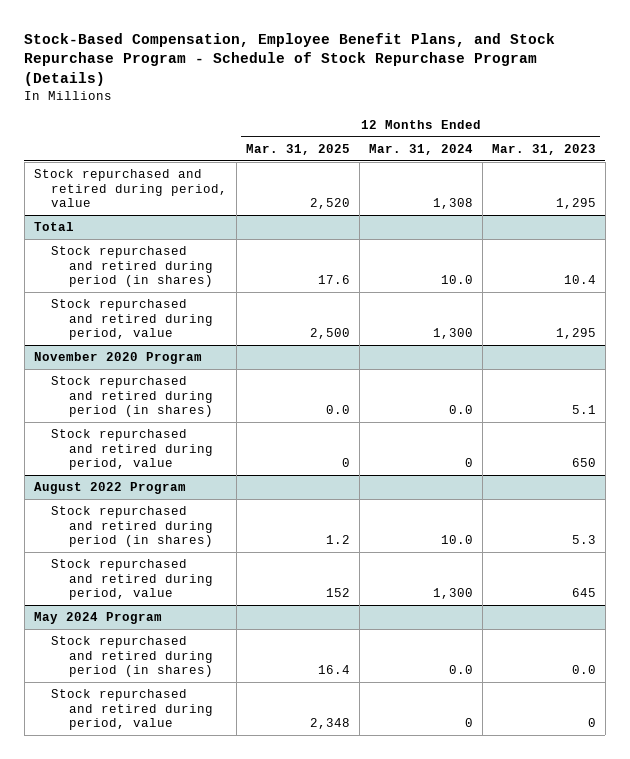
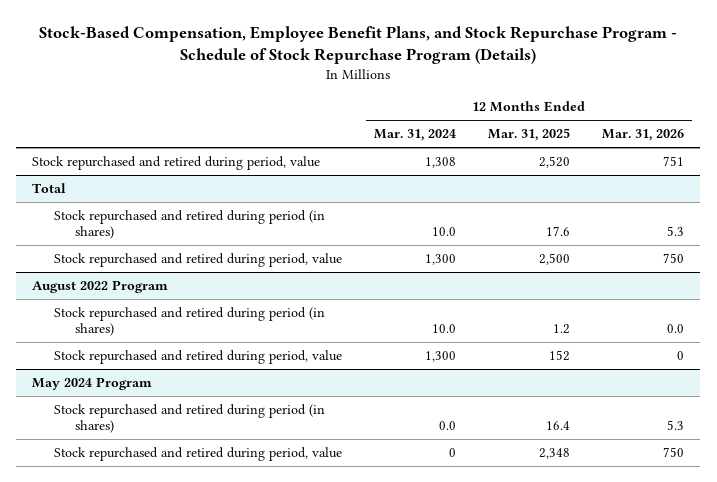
- | 12 Months Ended Mar. 31, 2025 | 12 Months Ended Mar. 31, 2024 | 12 Months Ended Mar. 31, 2023
+ | 12 Months Ended Mar. 31, 2024 | 12 Months Ended Mar. 31, 2025 | 12 Months Ended Mar. 31, 2026
- November 2020 Program
- Stock repurchased and retired during period (in shares) | 0.0 | 0.0 | 5.1
- Stock repurchased and retired during period, value | 0 | 0 | 650

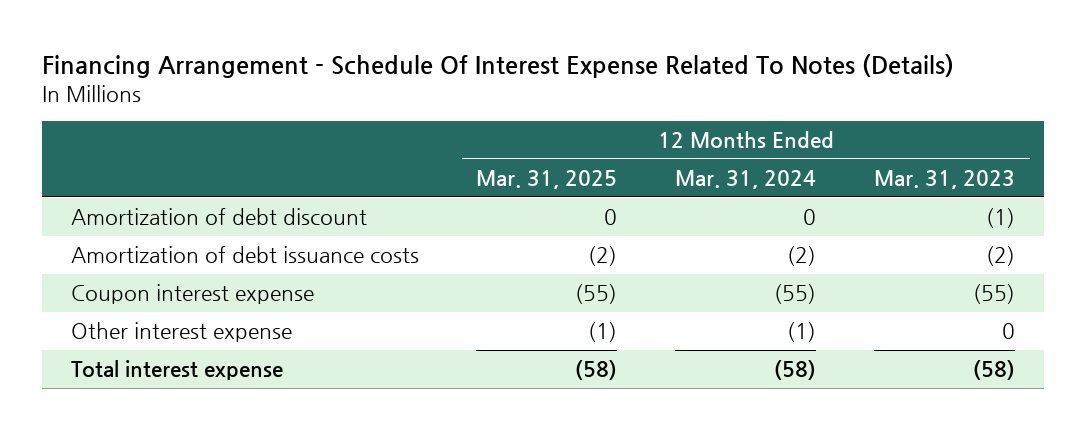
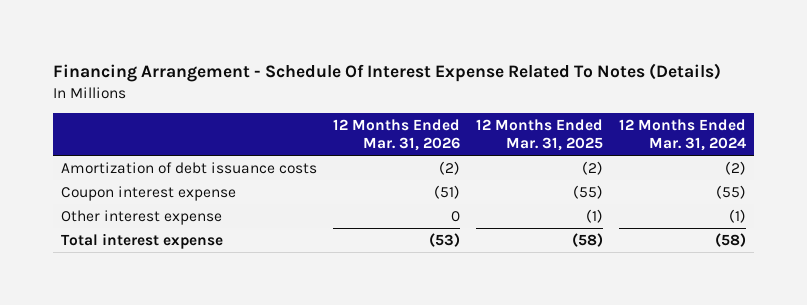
- | 12 Months Ended Mar. 31, 2025 | 12 Months Ended Mar. 31, 2024 | 12 Months Ended Mar. 31, 2023
+ | 12 Months Ended Mar. 31, 2026 | 12 Months Ended Mar. 31, 2025 | 12 Months Ended Mar. 31, 2024
- Amortization of debt discount | 0 | 0 | (1)

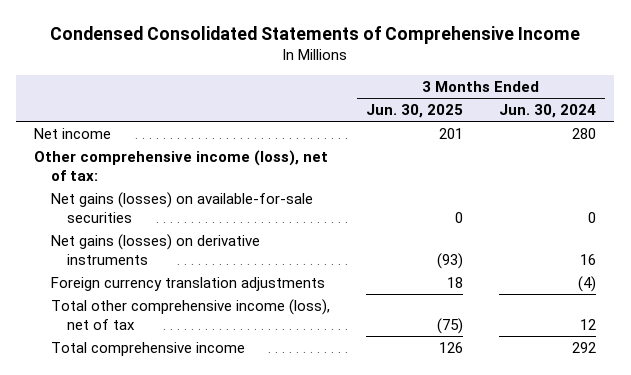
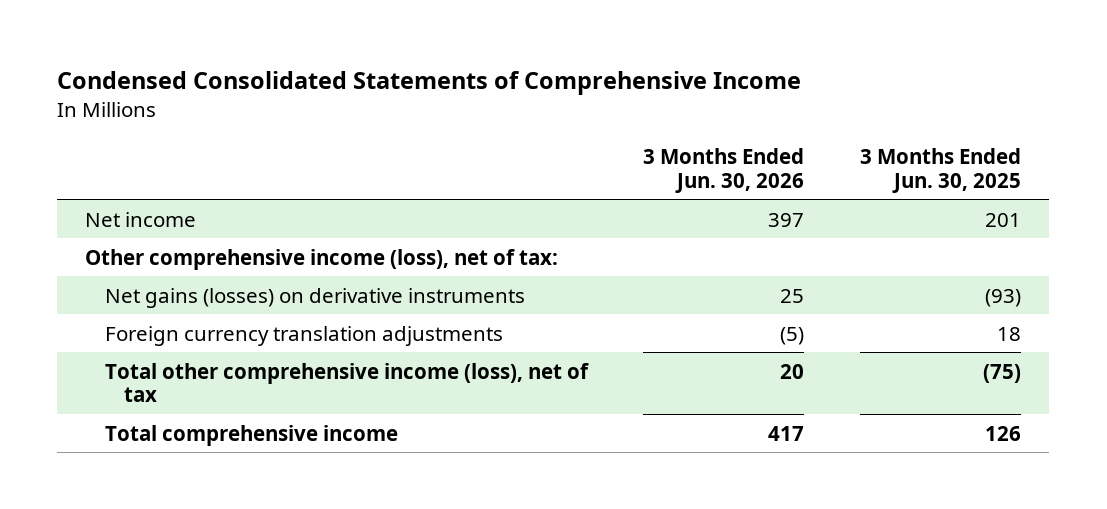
- | 3 Months Ended Jun. 30, 2025 | 3 Months Ended Jun. 30, 2024
+ | 3 Months Ended Jun. 30, 2026 | 3 Months Ended Jun. 30, 2025
- Net gains (losses) on available-for-sale securities | 0 | 0

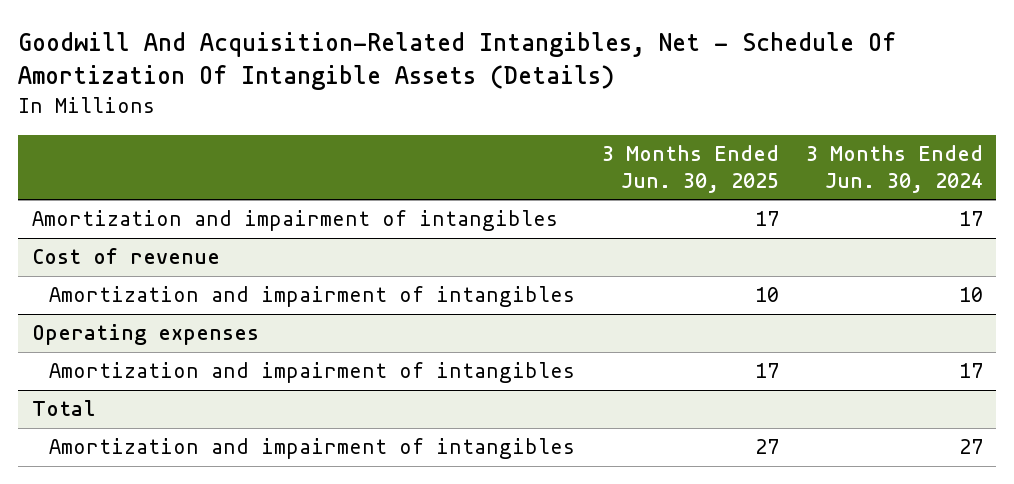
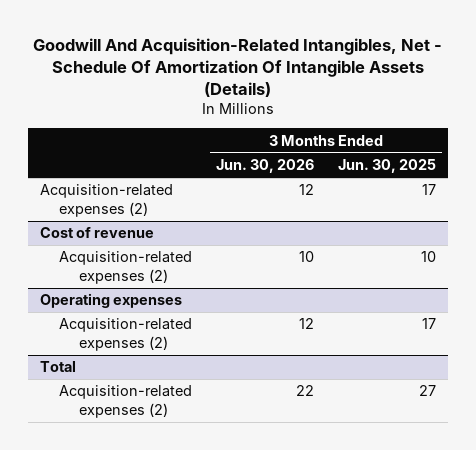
- | 3 Months Ended Jun. 30, 2025 | 3 Months Ended Jun. 30, 2024
+ | 3 Months Ended Jun. 30, 2026 | 3 Months Ended Jun. 30, 2025
- Amortization and impairment of intangibles | 17 | 17
+ Acquisition-related expenses (2) | 12 | 17
@ Cost of revenue
- Amortization and impairment of intangibles | 10 | 10
+ Acquisition-related expenses (2) | 10 | 10
@ Operating expenses
- Amortization and impairment of intangibles | 17 | 17
+ Acquisition-related expenses (2) | 12 | 17
@ Total
- Amortization and impairment of intangibles | 27 | 27
+ Acquisition-related expenses (2) | 22 | 27

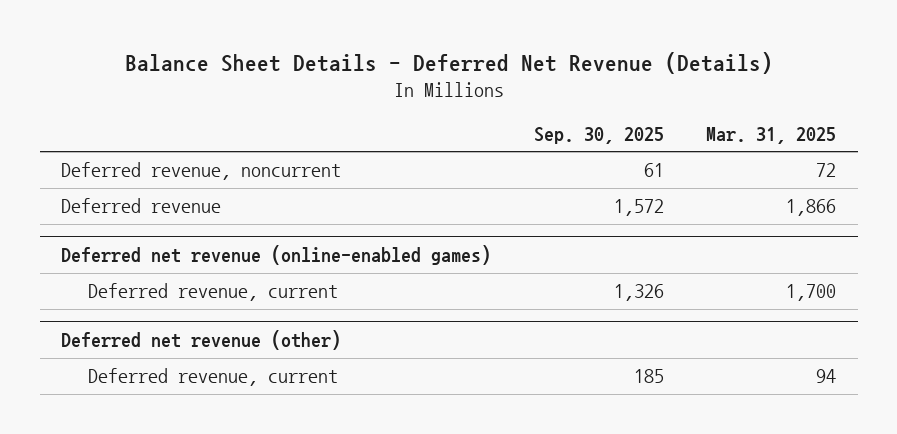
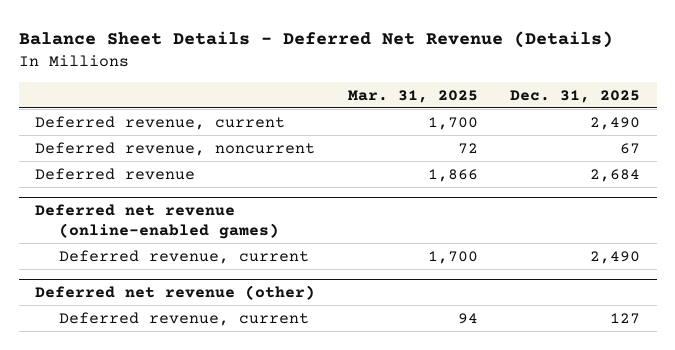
- | Sep. 30, 2025 | Mar. 31, 2025
+ | Mar. 31, 2025 | Dec. 31, 2025
+ Deferred revenue, current | 1,700 | 2,490

